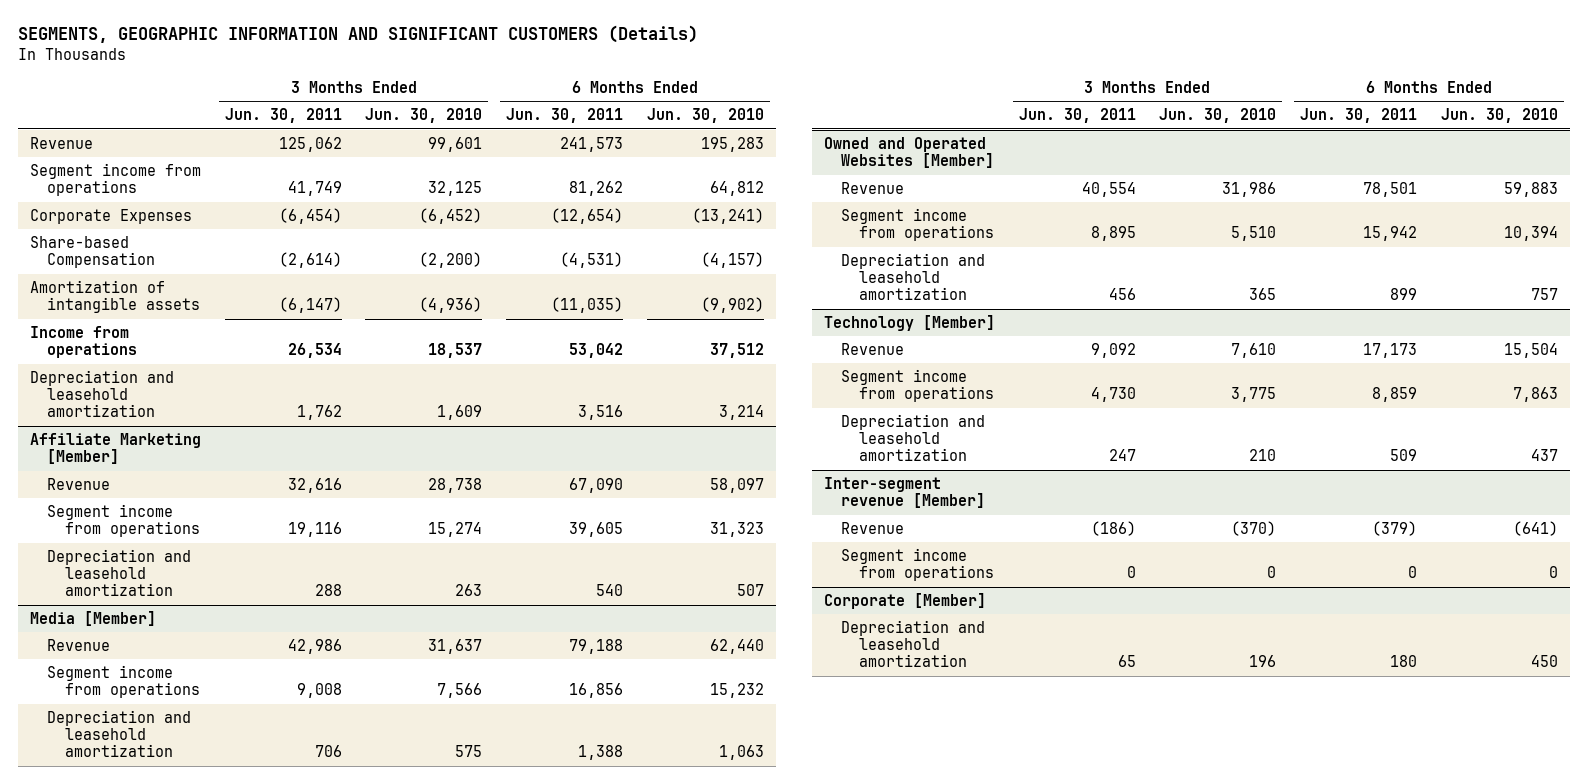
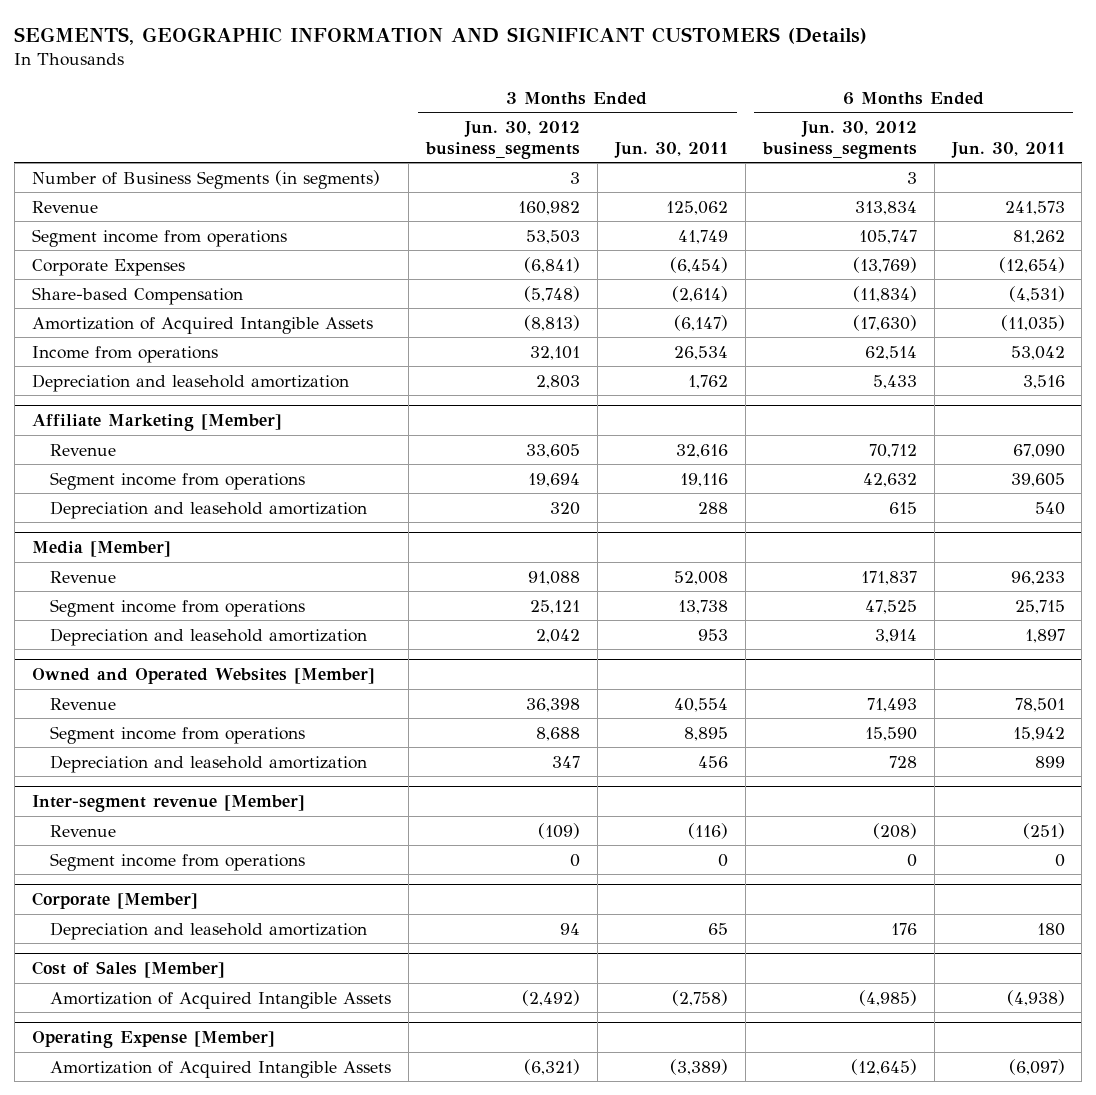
- | 3 Months Ended Jun. 30, 2011 | 3 Months Ended Jun. 30, 2010 | 6 Months Ended Jun. 30, 2011 | 6 Months Ended Jun. 30, 2010
+ | 3 Months Ended Jun. 30, 2012 business_segments | 3 Months Ended Jun. 30, 2011 | 6 Months Ended Jun. 30, 2012 business_segments | 6 Months Ended Jun. 30, 2011
+ Number of Business Segments (in segments) | 3 | | 3 |
- Amortization of intangible assets | (6,147) | (4,936) | (11,035) | (9,902)
+ Amortization of Acquired Intangible Assets | (8,813) | (6,147) | (17,630) | (11,035)
@ Media [Member]
- Revenue | 42,986 | 31,637 | 79,188 | 62,440
- Segment income from operations | 9,008 | 7,566 | 16,856 | 15,232
- Depreciation and leasehold amortization | 706 | 575 | 1,388 | 1,063
+ Revenue | 91,088 | 52,008 | 171,837 | 96,233
+ Segment income from operations | 25,121 | 13,738 | 47,525 | 25,715
+ Depreciation and leasehold amortization | 2,042 | 953 | 3,914 | 1,897
- Technology [Member]
- Revenue | 9,092 | 7,610 | 17,173 | 15,504
- Segment income from operations | 4,730 | 3,775 | 8,859 | 7,863
- Depreciation and leasehold amortization | 247 | 210 | 509 | 437
@ Inter-segment revenue [Member]
- Revenue | (186) | (370) | (379) | (641)
+ Revenue | (109) | (116) | (208) | (251)
+ Cost of Sales [Member]
+ Amortization of Acquired Intangible Assets | (2,492) | (2,758) | (4,985) | (4,938)
+ Operating Expense [Member]
+ Amortization of Acquired Intangible Assets | (6,321) | (3,389) | (12,645) | (6,097)

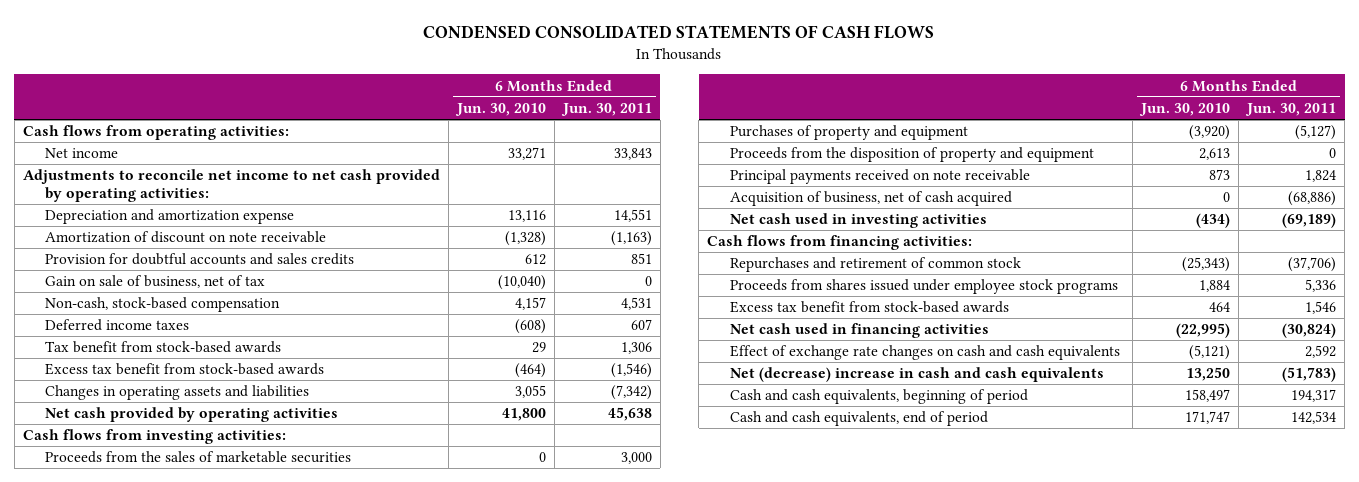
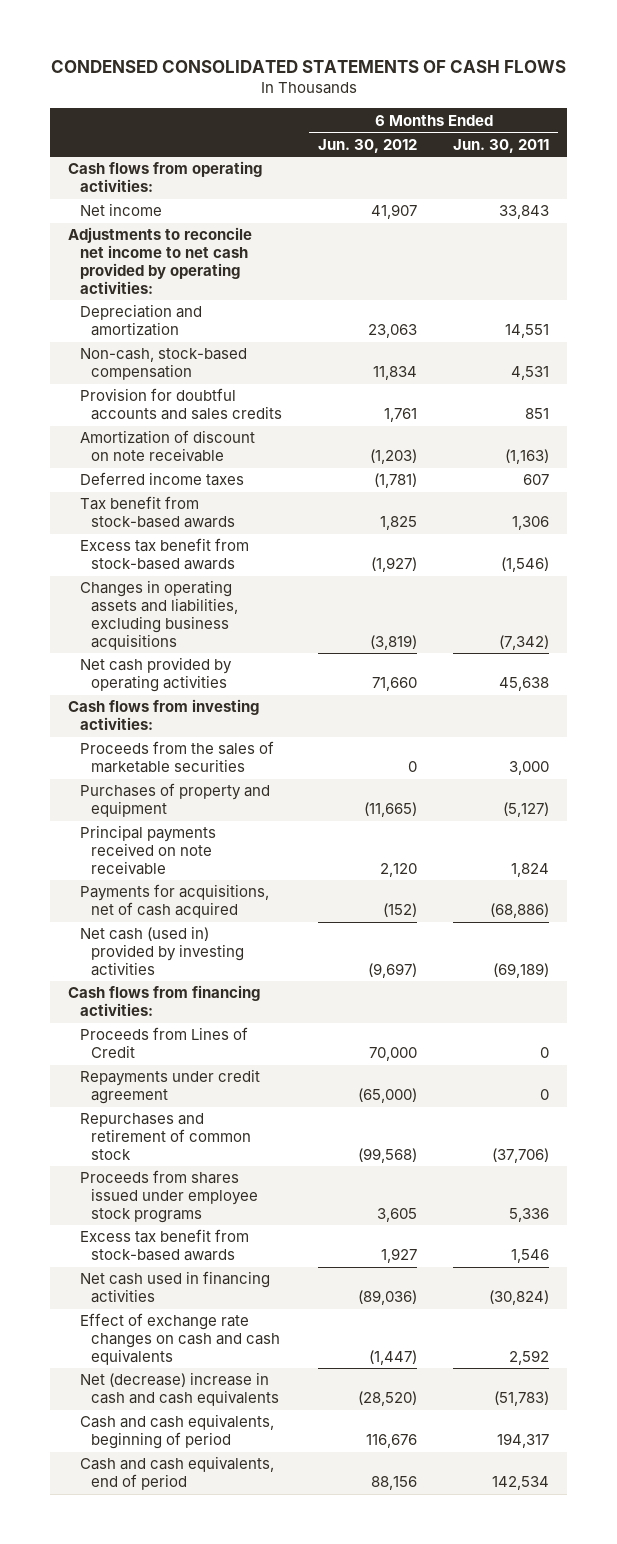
- | 6 Months Ended Jun. 30, 2010 | 6 Months Ended Jun. 30, 2011
+ | 6 Months Ended Jun. 30, 2012 | 6 Months Ended Jun. 30, 2011
- Depreciation and amortization expense | 13,116 | 14,551
- Gain on sale of business, net of tax | (10,040) | 0
+ Depreciation and amortization | 23,063 | 14,551
moved down: Provision for doubtful accounts and sales credits | 1,761 | 851
moved down: Amortization of discount on note receivable | (1,203) | (1,163)
- Changes in operating assets and liabilities | 3,055 | (7,342)
+ Changes in operating assets and liabilities, excluding business acquisitions | (3,819) | (7,342)
- Proceeds from the disposition of property and equipment | 2,613 | 0
- Acquisition of business, net of cash acquired | 0 | (68,886)
- Net cash used in investing activities | (434) | (69,189)
+ Payments for acquisitions, net of cash acquired | (152) | (68,886)
+ Net cash (used in) provided by investing activities | (9,697) | (69,189)
+ Proceeds from Lines of Credit | 70,000 | 0
+ Repayments under credit agreement | (65,000) | 0

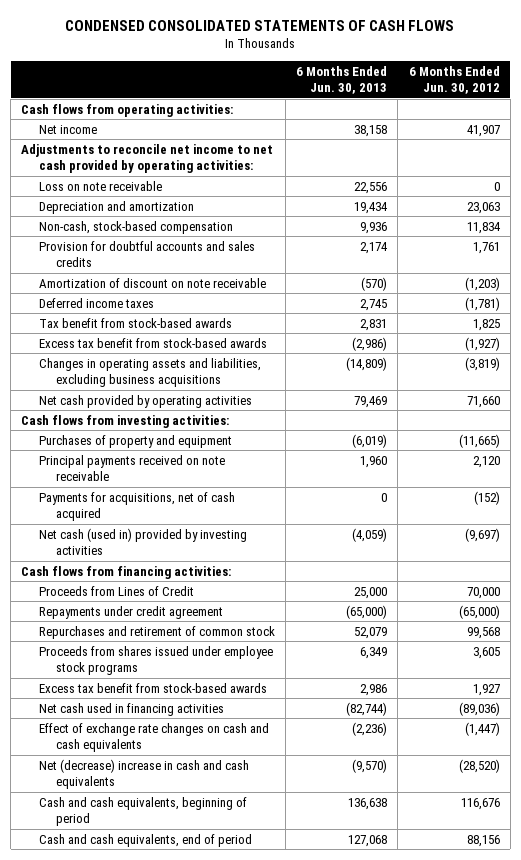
- | 6 Months Ended Jun. 30, 2012 | 6 Months Ended Jun. 30, 2011
+ | 6 Months Ended Jun. 30, 2013 | 6 Months Ended Jun. 30, 2012
+ Loss on note receivable | 22,556 | 0
- Proceeds from the sales of marketable securities | 0 | 3,000
- Repurchases and retirement of common stock | (99,568) | (37,706)
+ Repurchases and retirement of common stock | 52,079 | 99,568

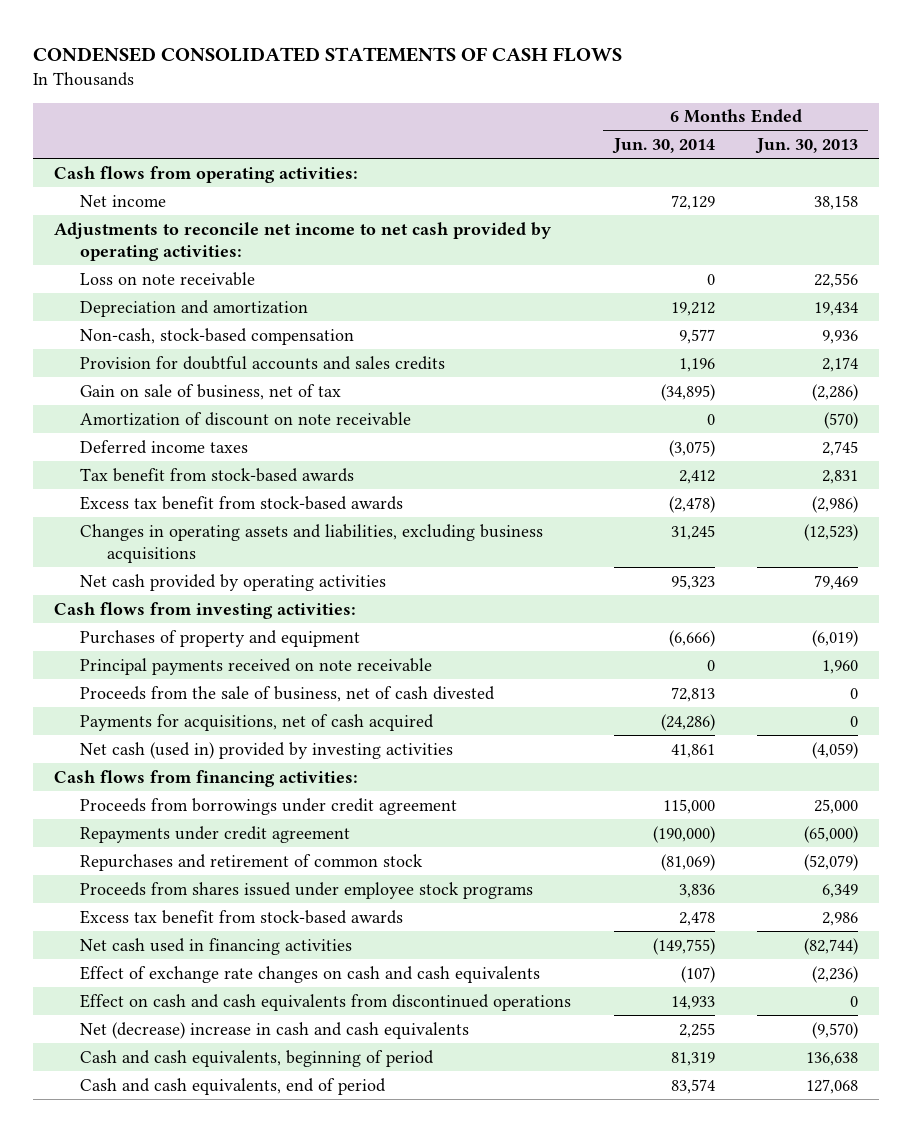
- | 6 Months Ended Jun. 30, 2013 | 6 Months Ended Jun. 30, 2012
+ | 6 Months Ended Jun. 30, 2014 | 6 Months Ended Jun. 30, 2013
+ Gain on sale of business, net of tax | (34,895) | (2,286)
- Changes in operating assets and liabilities, excluding business acquisitions | (14,809) | (3,819)
+ Changes in operating assets and liabilities, excluding business acquisitions | 31,245 | (12,523)
+ Proceeds from the sale of business, net of cash divested | 72,813 | 0
- Proceeds from Lines of Credit | 25,000 | 70,000
+ Proceeds from borrowings under credit agreement | 115,000 | 25,000
- Repurchases and retirement of common stock | 52,079 | 99,568
+ Repurchases and retirement of common stock | (81,069) | (52,079)
+ Effect on cash and cash equivalents from discontinued operations | 14,933 | 0

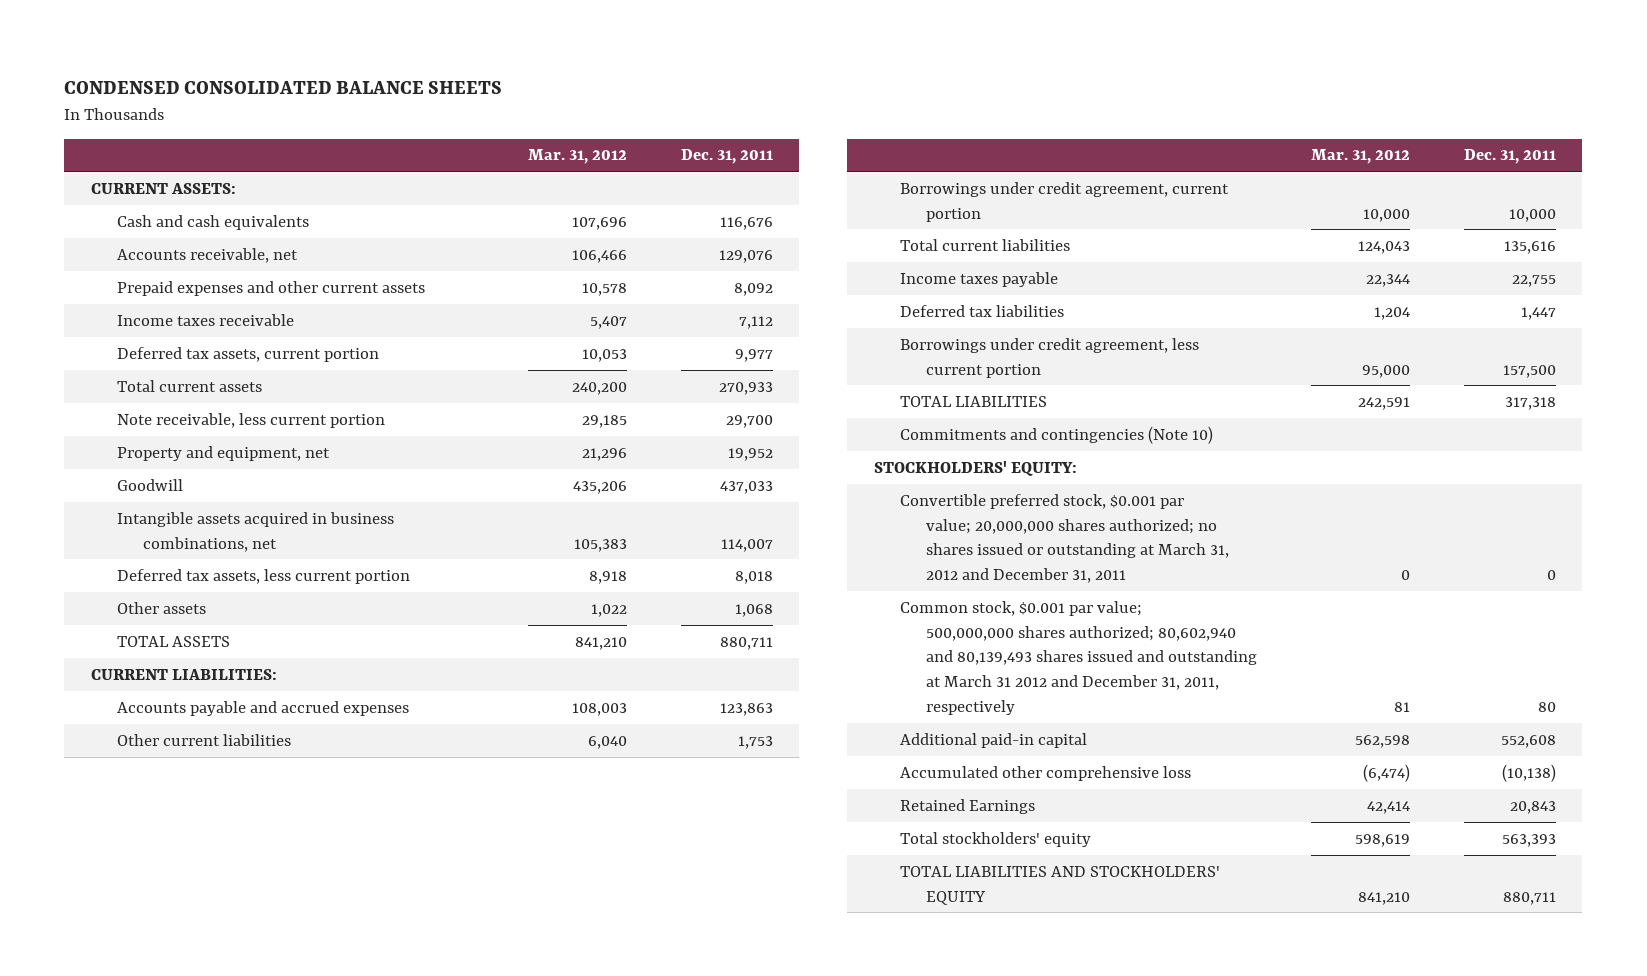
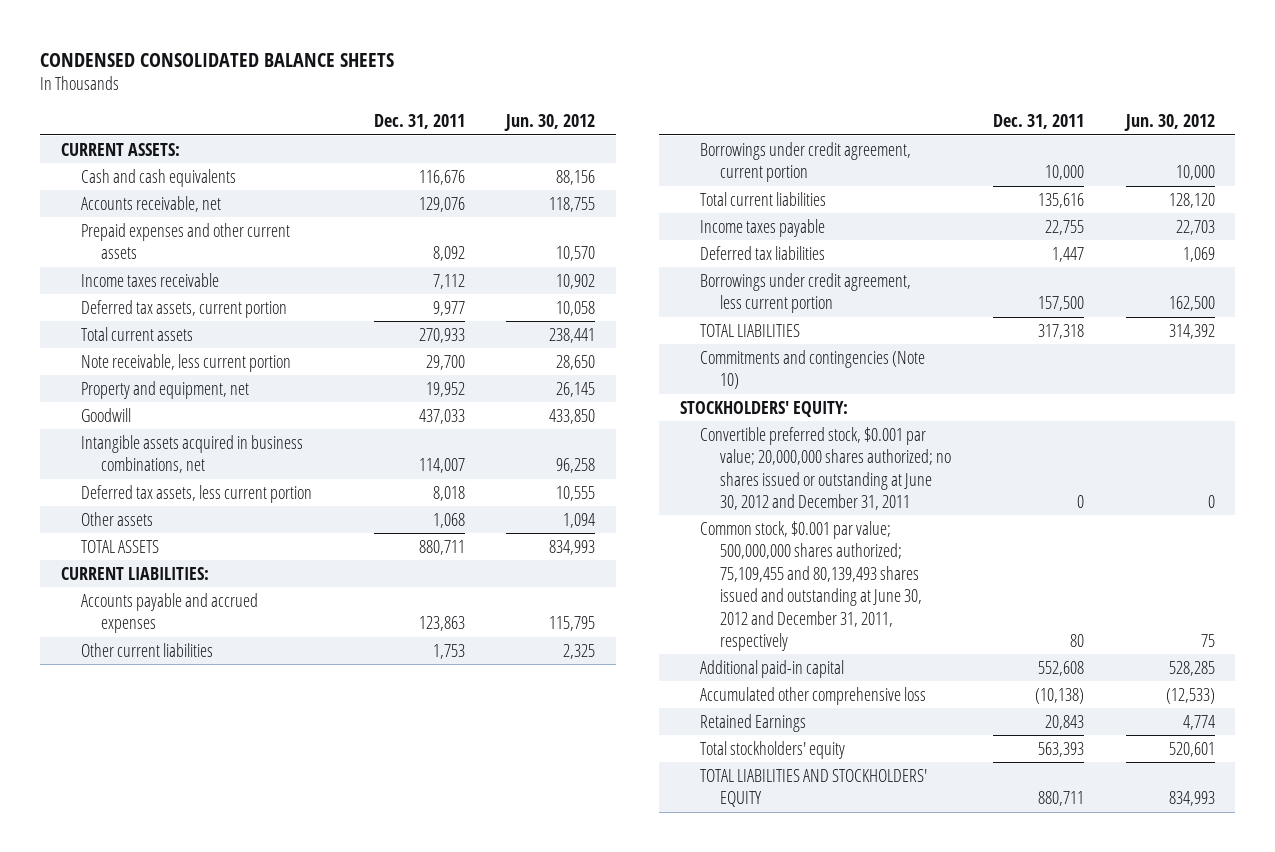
- | Mar. 31, 2012 | Dec. 31, 2011
+ | Dec. 31, 2011 | Jun. 30, 2012
- Convertible preferred stock, $0.001 par value; 20,000,000 shares authorized; no shares issued or outstanding at March 31, 2012 and December 31, 2011 | 0 | 0
- Common stock, $0.001 par value; 500,000,000 shares authorized; 80,602,940 and 80,139,493 shares issued and outstanding at March 31 2012 and December 31, 2011, respectively | 81 | 80
+ Convertible preferred stock, $0.001 par value; 20,000,000 shares authorized; no shares issued or outstanding at June 30, 2012 and December 31, 2011 | 0 | 0
+ Common stock, $0.001 par value; 500,000,000 shares authorized; 75,109,455 and 80,139,493 shares issued and outstanding at June 30, 2012 and December 31, 2011, respectively | 80 | 75

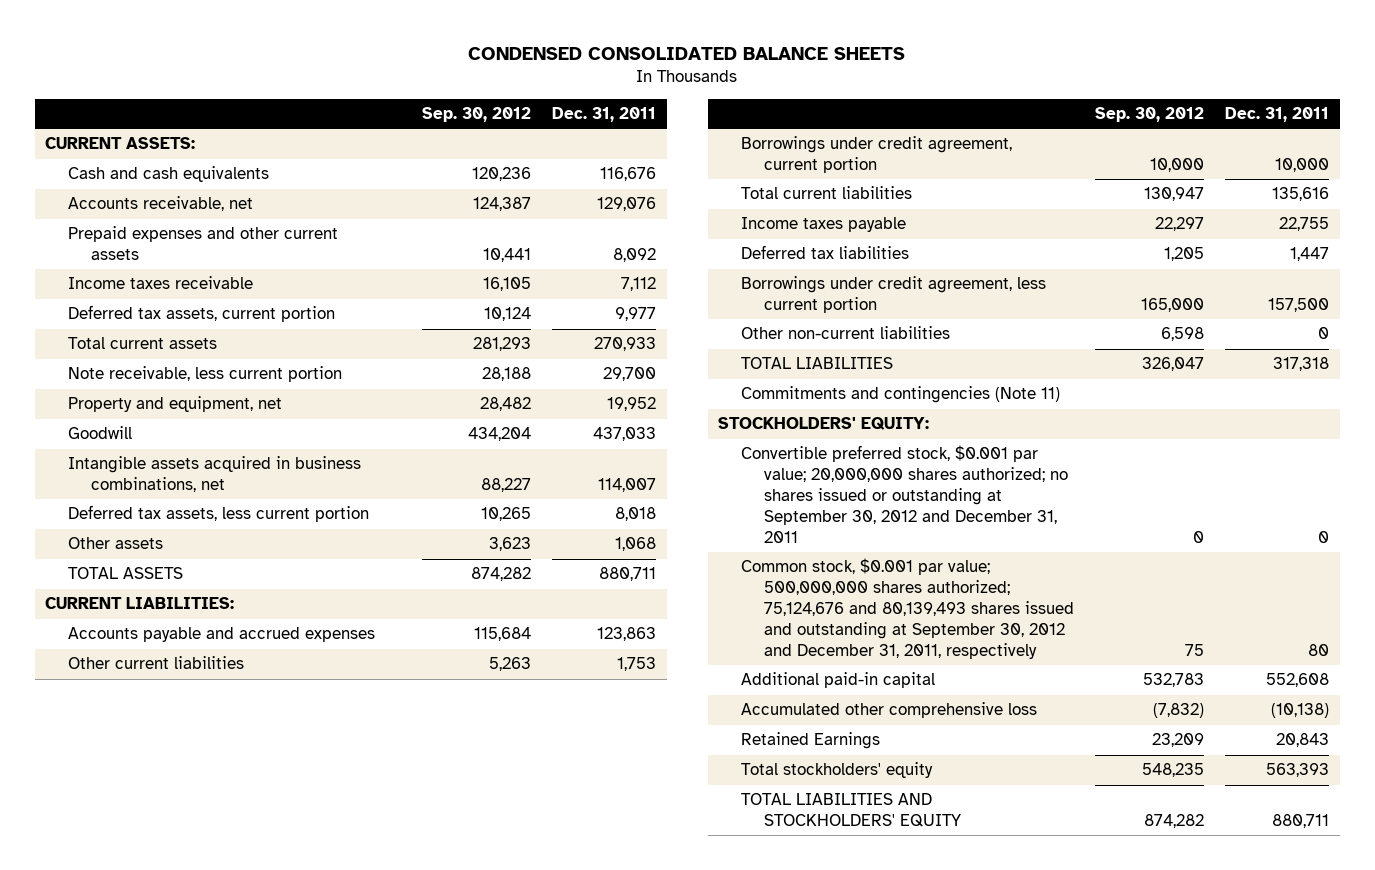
- | Dec. 31, 2011 | Jun. 30, 2012
+ | Sep. 30, 2012 | Dec. 31, 2011
+ Other non-current liabilities | 6,598 | 0
- Commitments and contingencies (Note 10)
+ Commitments and contingencies (Note 11)
- Convertible preferred stock, $0.001 par value; 20,000,000 shares authorized; no shares issued or outstanding at June 30, 2012 and December 31, 2011 | 0 | 0
- Common stock, $0.001 par value; 500,000,000 shares authorized; 75,109,455 and 80,139,493 shares issued and outstanding at June 30, 2012 and December 31, 2011, respectively | 80 | 75
+ Convertible preferred stock, $0.001 par value; 20,000,000 shares authorized; no shares issued or outstanding at September 30, 2012 and December 31, 2011 | 0 | 0
+ Common stock, $0.001 par value; 500,000,000 shares authorized; 75,124,676 and 80,139,493 shares issued and outstanding at September 30, 2012 and December 31, 2011, respectively | 75 | 80

